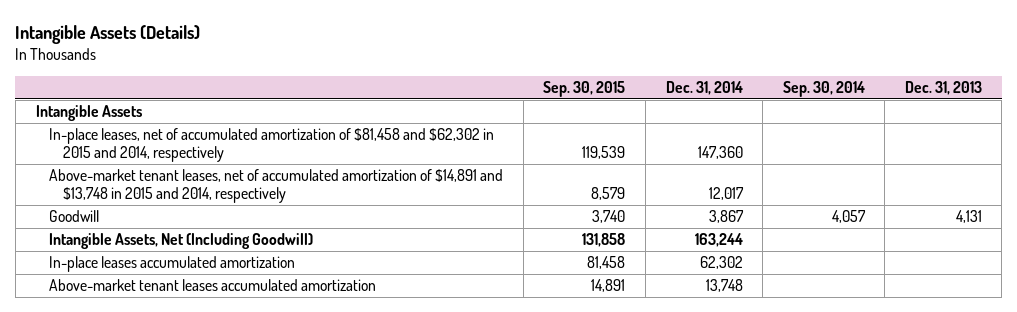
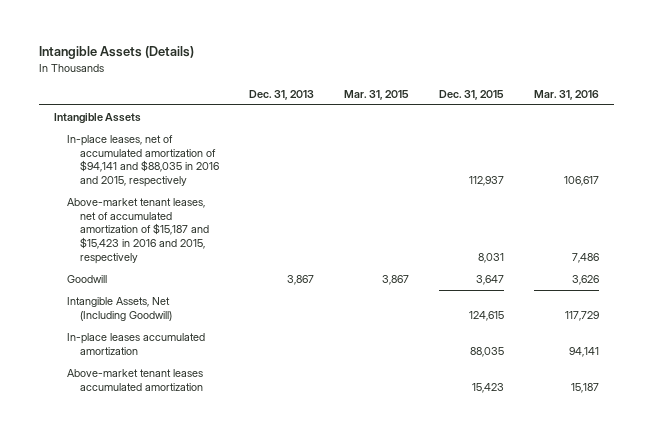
- | Sep. 30, 2015 | Dec. 31, 2014 | Sep. 30, 2014 | Dec. 31, 2013
+ | Dec. 31, 2013 | Mar. 31, 2015 | Dec. 31, 2015 | Mar. 31, 2016
- In-place leases, net of accumulated amortization of $81,458 and $62,302 in 2015 and 2014, respectively | 119,539 | 147,360 | |
- Above-market tenant leases, net of accumulated amortization of $14,891 and $13,748 in 2015 and 2014, respectively | 8,579 | 12,017 | |
- Goodwill | 3,740 | 3,867 | 4,057 | 4,131
+ In-place leases, net of accumulated amortization of $94,141 and $88,035 in 2016 and 2015, respectively | | | 112,937 | 106,617
+ Above-market tenant leases, net of accumulated amortization of $15,187 and $15,423 in 2016 and 2015, respectively | | | 8,031 | 7,486
+ Goodwill | 3,867 | 3,867 | 3,647 | 3,626

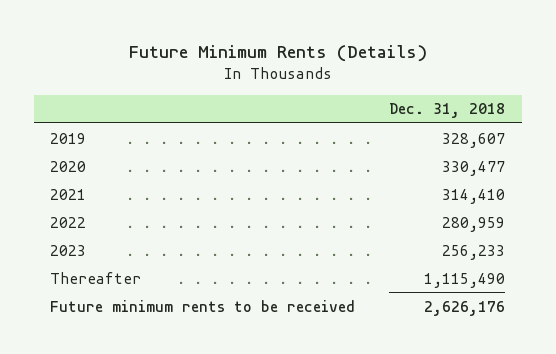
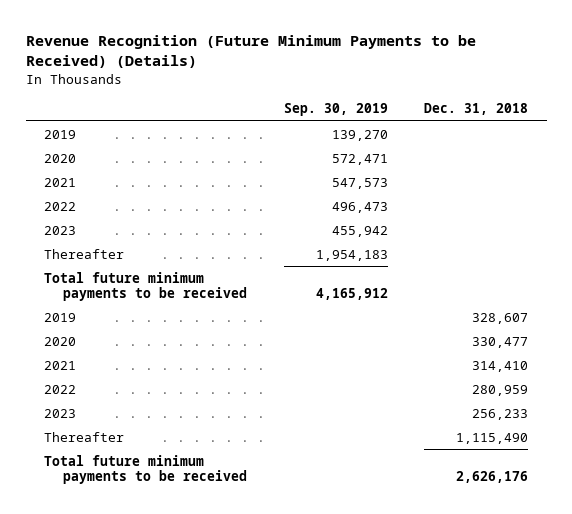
- Future Minimum Rents (Details)
+ Revenue Recognition (Future Minimum Payments to be Received) (Details)
- | Dec. 31, 2018
+ | Sep. 30, 2019 | Dec. 31, 2018
+ 2019 | 139,270 |
+ 2020 | 572,471 |
+ 2021 | 547,573 |
+ 2022 | 496,473 |
+ 2023 | 455,942 |
+ Thereafter | 1,954,183 |
+ Total future minimum payments to be received | 4,165,912 |
- Future minimum rents to be received | 2,626,176
+ Total future minimum payments to be received | | 2,626,176

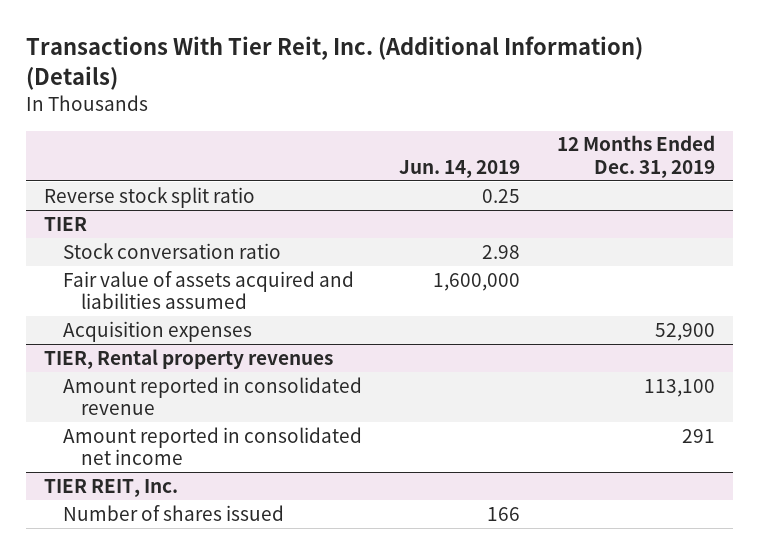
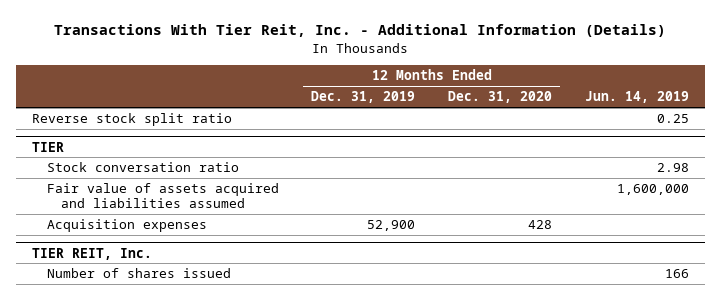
- Transactions With Tier Reit, Inc. (Additional Information) (Details)
+ Transactions With Tier Reit, Inc. - Additional Information (Details)
- | Jun. 14, 2019 | 12 Months Ended Dec. 31, 2019
+ | 12 Months Ended Dec. 31, 2019 | 12 Months Ended Dec. 31, 2020 | Jun. 14, 2019
- TIER, Rental property revenues
- Amount reported in consolidated revenue | | 113,100
- Amount reported in consolidated net income | | 291

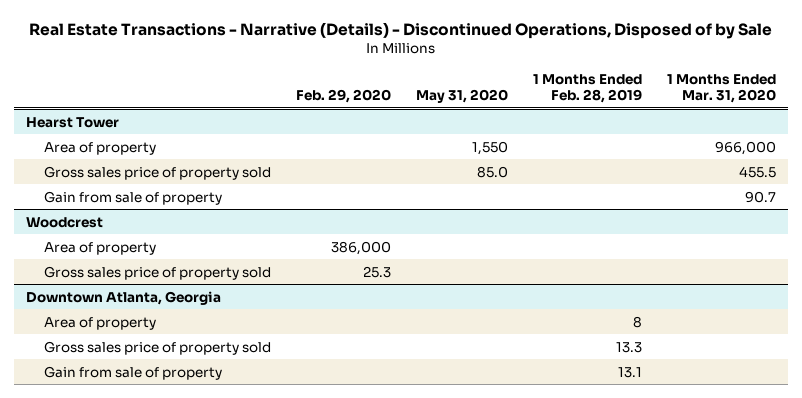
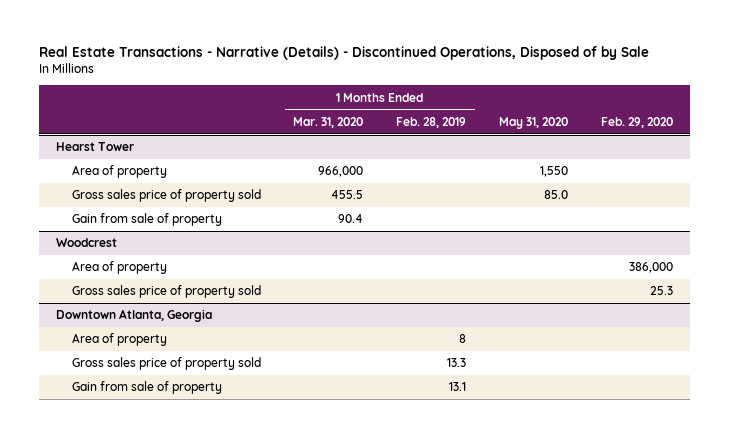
- | Feb. 29, 2020 | May 31, 2020 | 1 Months Ended Feb. 28, 2019 | 1 Months Ended Mar. 31, 2020
+ | 1 Months Ended Mar. 31, 2020 | 1 Months Ended Feb. 28, 2019 | May 31, 2020 | Feb. 29, 2020
@ Hearst Tower
- Gain from sale of property | | | | 90.7
+ Gain from sale of property | 90.4 | | |

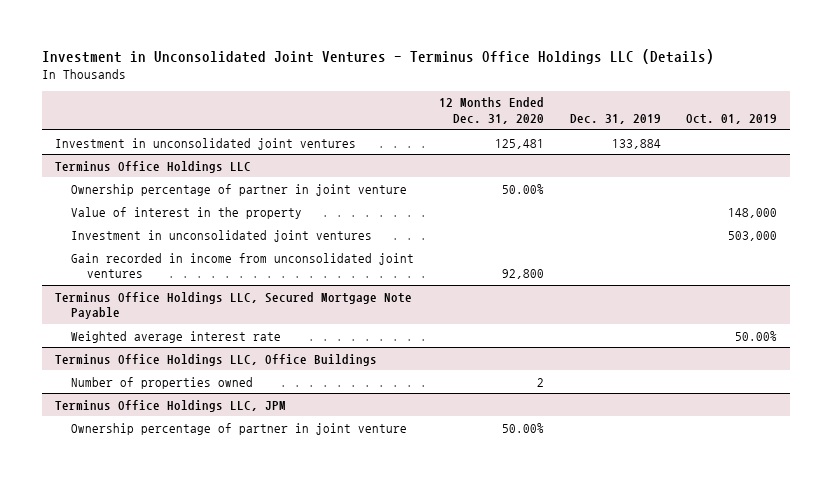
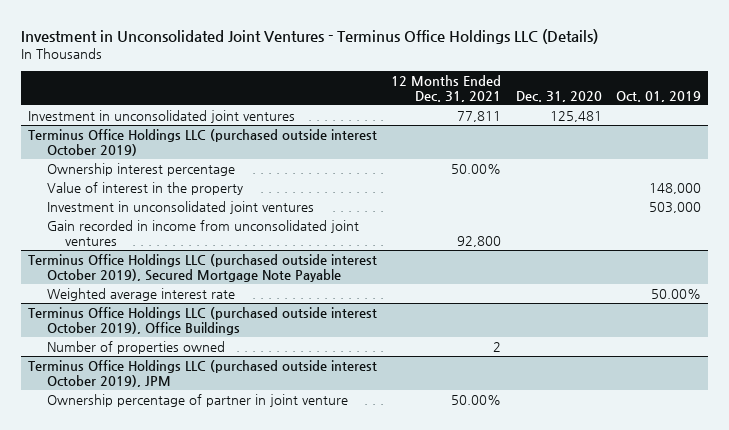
- | 12 Months Ended Dec. 31, 2020 | Dec. 31, 2019 | Oct. 01, 2019
+ | 12 Months Ended Dec. 31, 2021 | Dec. 31, 2020 | Oct. 01, 2019
- Terminus Office Holdings LLC
- Ownership percentage of partner in joint venture | 50.00% | |
+ Terminus Office Holdings LLC (purchased outside interest October 2019)
+ Ownership interest percentage | 50.00% | |
- Terminus Office Holdings LLC, Secured Mortgage Note Payable
+ Terminus Office Holdings LLC (purchased outside interest October 2019), Secured Mortgage Note Payable
- Terminus Office Holdings LLC, Office Buildings
+ Terminus Office Holdings LLC (purchased outside interest October 2019), Office Buildings
- Terminus Office Holdings LLC, JPM
+ Terminus Office Holdings LLC (purchased outside interest October 2019), JPM

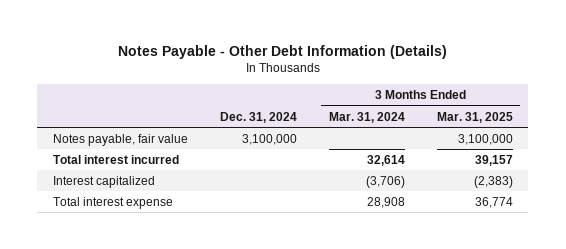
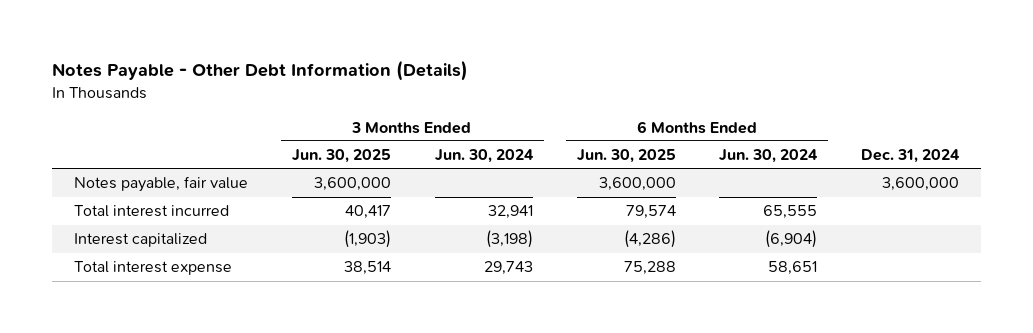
- | Dec. 31, 2024 | 3 Months Ended Mar. 31, 2024 | 3 Months Ended Mar. 31, 2025
+ | 3 Months Ended Jun. 30, 2025 | 3 Months Ended Jun. 30, 2024 | 6 Months Ended Jun. 30, 2025 | 6 Months Ended Jun. 30, 2024 | Dec. 31, 2024
- Notes payable, fair value | 3,100,000 | | 3,100,000
+ Notes payable, fair value | 3,600,000 | | 3,600,000 | | 3,600,000

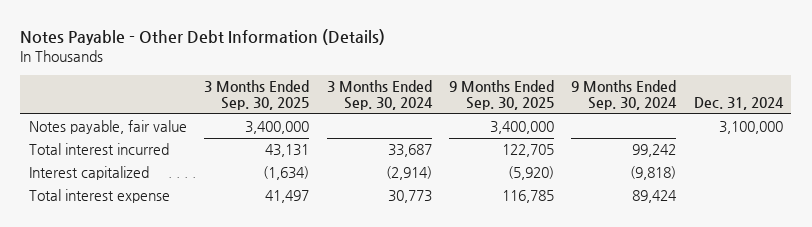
- | 3 Months Ended Jun. 30, 2025 | 3 Months Ended Jun. 30, 2024 | 6 Months Ended Jun. 30, 2025 | 6 Months Ended Jun. 30, 2024 | Dec. 31, 2024
+ | 3 Months Ended Sep. 30, 2025 | 3 Months Ended Sep. 30, 2024 | 9 Months Ended Sep. 30, 2025 | 9 Months Ended Sep. 30, 2024 | Dec. 31, 2024
- Notes payable, fair value | 3,600,000 | | 3,600,000 | | 3,600,000
+ Notes payable, fair value | 3,400,000 | | 3,400,000 | | 3,100,000

